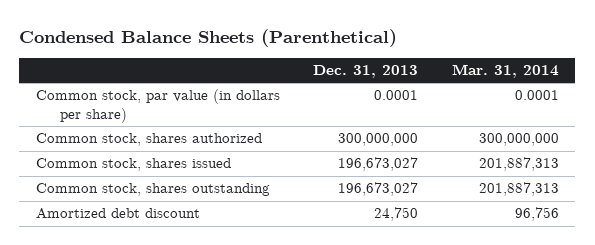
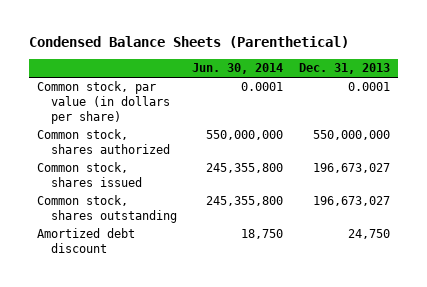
- | Dec. 31, 2013 | Mar. 31, 2014
+ | Jun. 30, 2014 | Dec. 31, 2013
- Common stock, shares authorized | 300,000,000 | 300,000,000
+ Common stock, shares authorized | 550,000,000 | 550,000,000

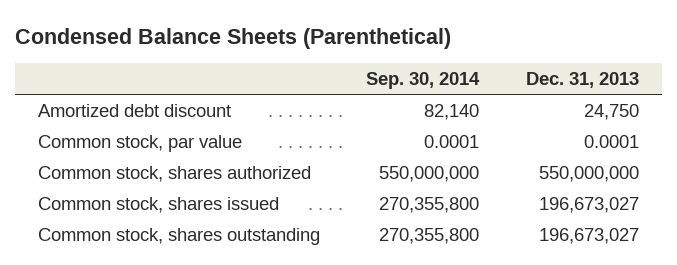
- | Jun. 30, 2014 | Dec. 31, 2013
+ | Sep. 30, 2014 | Dec. 31, 2013
- Common stock, par value (in dollars per share) | 0.0001 | 0.0001
moved up: Amortized debt discount | 82,140 | 24,750
+ Common stock, par value | 0.0001 | 0.0001

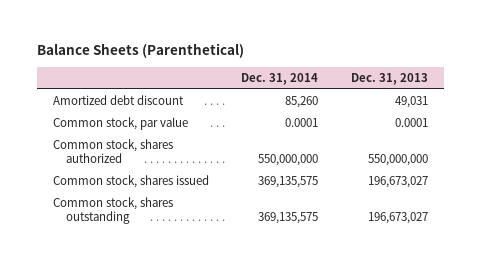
- Condensed Balance Sheets (Parenthetical)
+ Balance Sheets (Parenthetical)
- | Sep. 30, 2014 | Dec. 31, 2013
+ | Dec. 31, 2014 | Dec. 31, 2013
- Amortized debt discount | 82,140 | 24,750
+ Amortized debt discount | 85,260 | 49,031

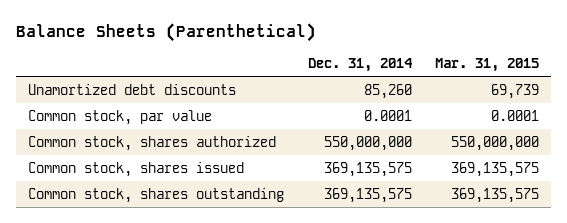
- | Dec. 31, 2014 | Dec. 31, 2013
+ | Dec. 31, 2014 | Mar. 31, 2015
- Amortized debt discount | 85,260 | 49,031
+ Unamortized debt discounts | 85,260 | 69,739

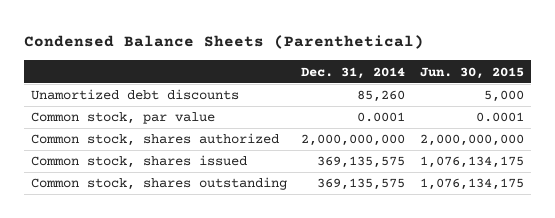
- Balance Sheets (Parenthetical)
+ Condensed Balance Sheets (Parenthetical)
- | Dec. 31, 2014 | Mar. 31, 2015
+ | Dec. 31, 2014 | Jun. 30, 2015
- Common stock, shares authorized | 550,000,000 | 550,000,000
+ Common stock, shares authorized | 2,000,000,000 | 2,000,000,000

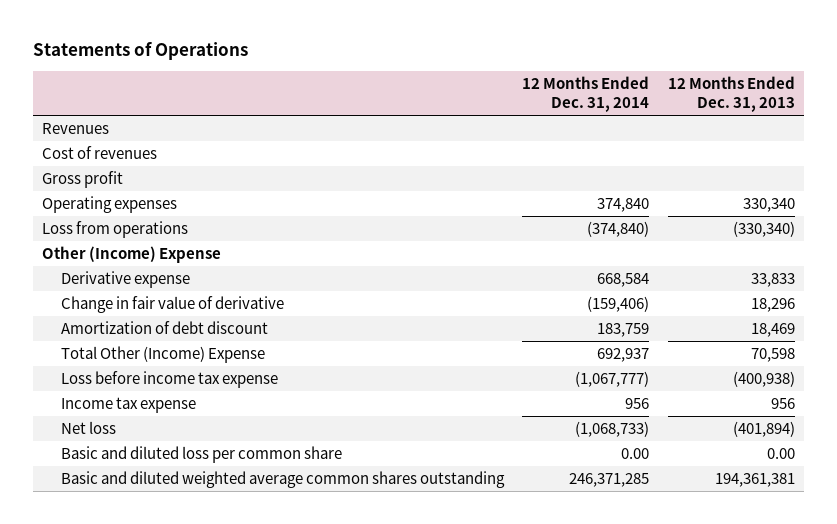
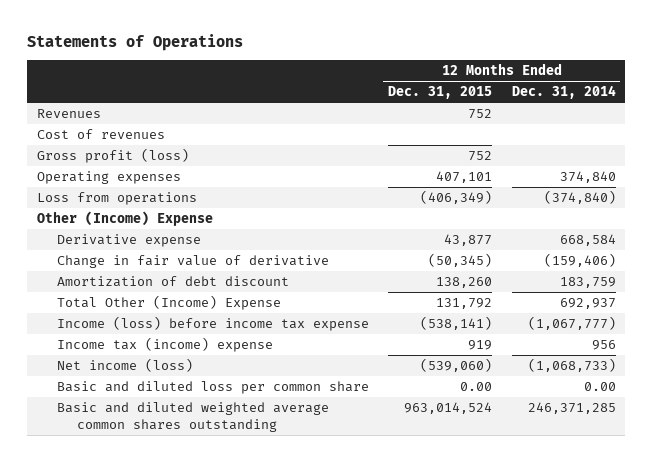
- | 12 Months Ended Dec. 31, 2014 | 12 Months Ended Dec. 31, 2013
+ | 12 Months Ended Dec. 31, 2015 | 12 Months Ended Dec. 31, 2014
- Gross profit
+ Gross profit (loss) | 752 |
- Loss before income tax expense | (1,067,777) | (400,938)
- Income tax expense | 956 | 956
- Net loss | (1,068,733) | (401,894)
+ Income (loss) before income tax expense | (538,141) | (1,067,777)
+ Income tax (income) expense | 919 | 956
+ Net income (loss) | (539,060) | (1,068,733)

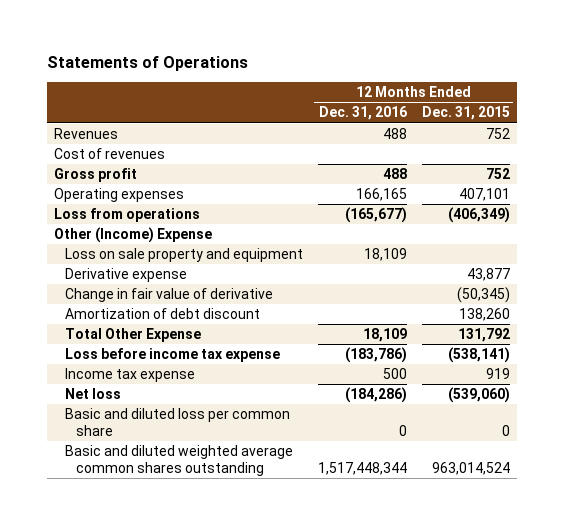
- | 12 Months Ended Dec. 31, 2015 | 12 Months Ended Dec. 31, 2014
+ | 12 Months Ended Dec. 31, 2016 | 12 Months Ended Dec. 31, 2015
- Gross profit (loss) | 752 |
+ Gross profit | 488 | 752
+ Loss on sale property and equipment | 18,109 |
- Total Other (Income) Expense | 131,792 | 692,937
- Income (loss) before income tax expense | (538,141) | (1,067,777)
- Income tax (income) expense | 919 | 956
- Net income (loss) | (539,060) | (1,068,733)
- Basic and diluted loss per common share | 0.00 | 0.00
+ Total Other Expense | 18,109 | 131,792
+ Loss before income tax expense | (183,786) | (538,141)
+ Income tax expense | 500 | 919
+ Net loss | (184,286) | (539,060)
+ Basic and diluted loss per common share | 0 | 0

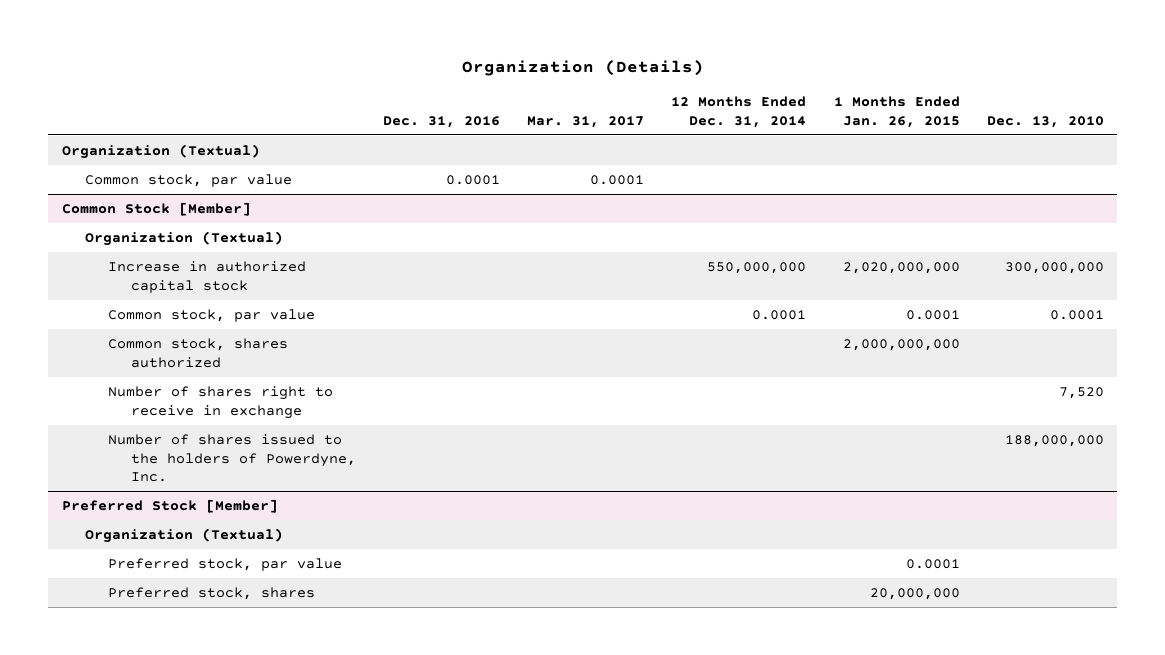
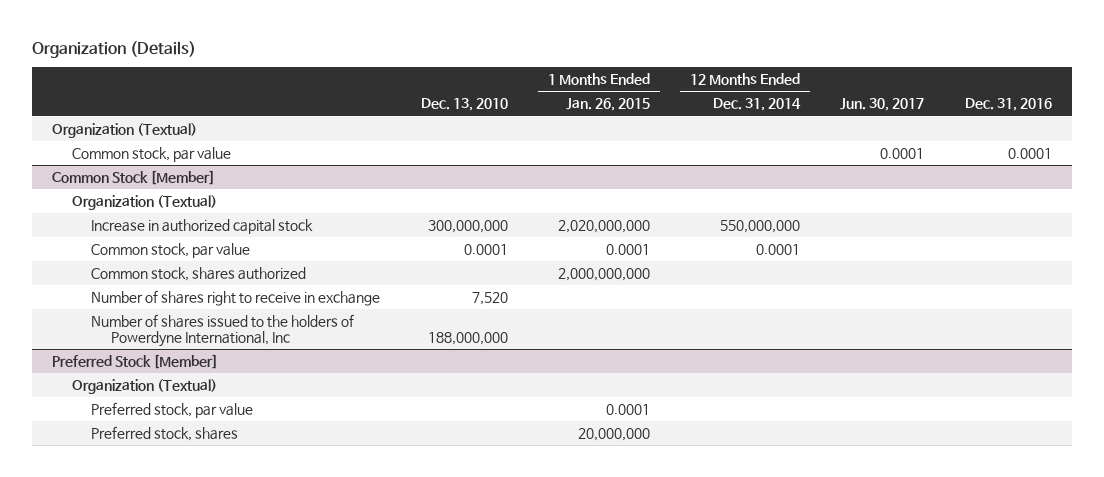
- | Dec. 31, 2016 | Mar. 31, 2017 | 12 Months Ended Dec. 31, 2014 | 1 Months Ended Jan. 26, 2015 | Dec. 13, 2010
+ | Dec. 13, 2010 | 1 Months Ended Jan. 26, 2015 | 12 Months Ended Dec. 31, 2014 | Jun. 30, 2017 | Dec. 31, 2016
@ Common Stock [Member]
- Number of shares issued to the holders of Powerdyne, Inc. | | | | | 188,000,000
+ Number of shares issued to the holders of Powerdyne International, Inc | 188,000,000 | | | |

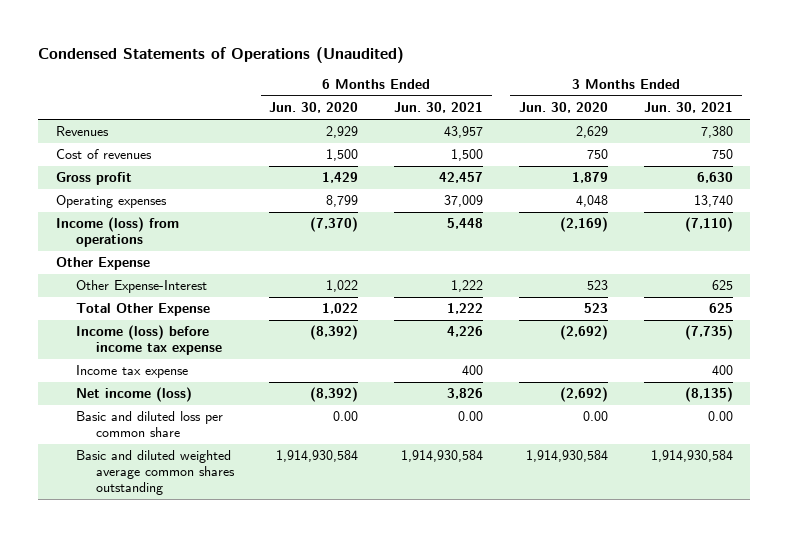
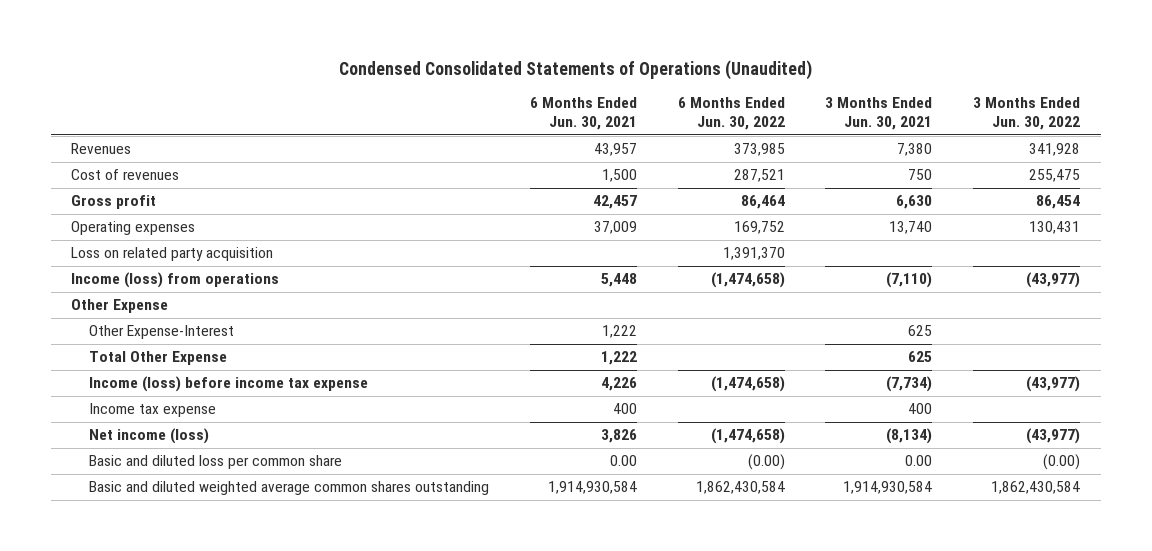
- Condensed Statements of Operations (Unaudited)
+ Condensed Consolidated Statements of Operations (Unaudited)
- | 6 Months Ended Jun. 30, 2020 | 6 Months Ended Jun. 30, 2021 | 3 Months Ended Jun. 30, 2020 | 3 Months Ended Jun. 30, 2021
+ | 6 Months Ended Jun. 30, 2021 | 6 Months Ended Jun. 30, 2022 | 3 Months Ended Jun. 30, 2021 | 3 Months Ended Jun. 30, 2022
+ Loss on related party acquisition | | 1,391,370 | |
- Income (loss) before income tax expense | (8,392) | 4,226 | (2,692) | (7,735)
+ Income (loss) before income tax expense | 4,226 | (1,474,658) | (7,734) | (43,977)
- Net income (loss) | (8,392) | 3,826 | (2,692) | (8,135)
+ Net income (loss) | 3,826 | (1,474,658) | (8,134) | (43,977)

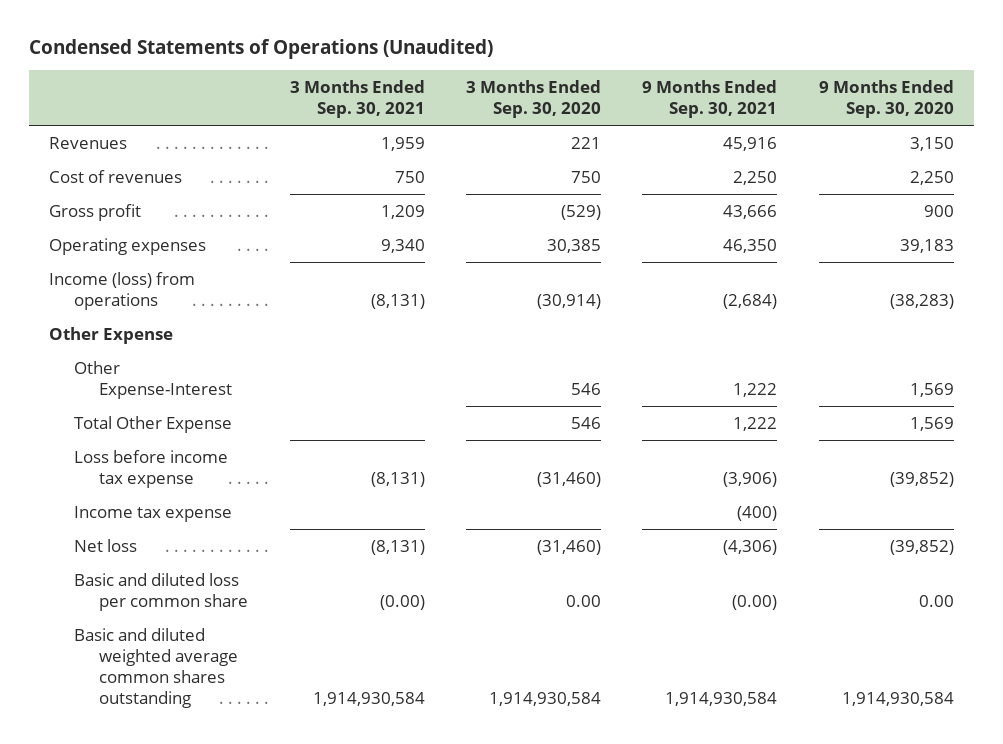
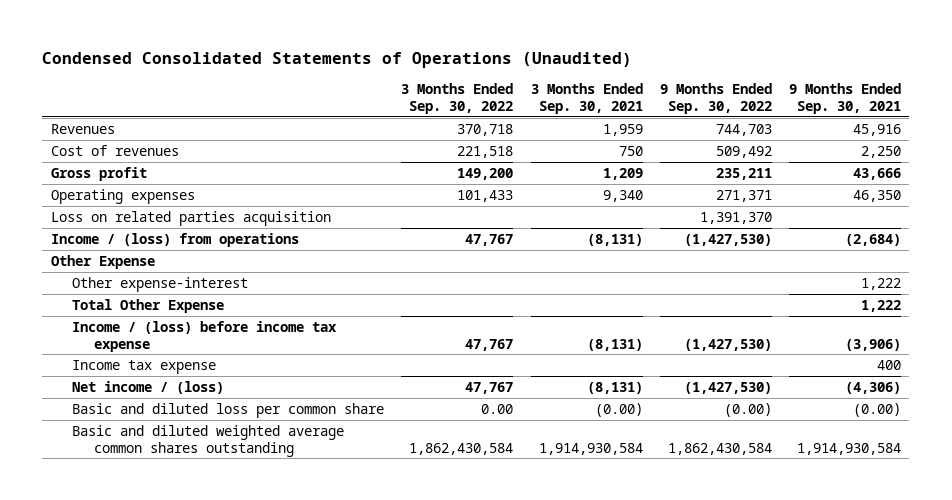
- Condensed Statements of Operations (Unaudited)
+ Condensed Consolidated Statements of Operations (Unaudited)
- | 3 Months Ended Sep. 30, 2021 | 3 Months Ended Sep. 30, 2020 | 9 Months Ended Sep. 30, 2021 | 9 Months Ended Sep. 30, 2020
+ | 3 Months Ended Sep. 30, 2022 | 3 Months Ended Sep. 30, 2021 | 9 Months Ended Sep. 30, 2022 | 9 Months Ended Sep. 30, 2021
- Income (loss) from operations | (8,131) | (30,914) | (2,684) | (38,283)
+ Loss on related parties acquisition | | | 1,391,370 |
+ Income / (loss) from operations | 47,767 | (8,131) | (1,427,530) | (2,684)
- Other Expense-Interest | | 546 | 1,222 | 1,569
+ Other expense-interest | | | | 1,222
- Loss before income tax expense | (8,131) | (31,460) | (3,906) | (39,852)
- Income tax expense | | | (400) |
- Net loss | (8,131) | (31,460) | (4,306) | (39,852)
+ Income / (loss) before income tax expense | 47,767 | (8,131) | (1,427,530) | (3,906)
+ Income tax expense | | | | 400
+ Net income / (loss) | 47,767 | (8,131) | (1,427,530) | (4,306)

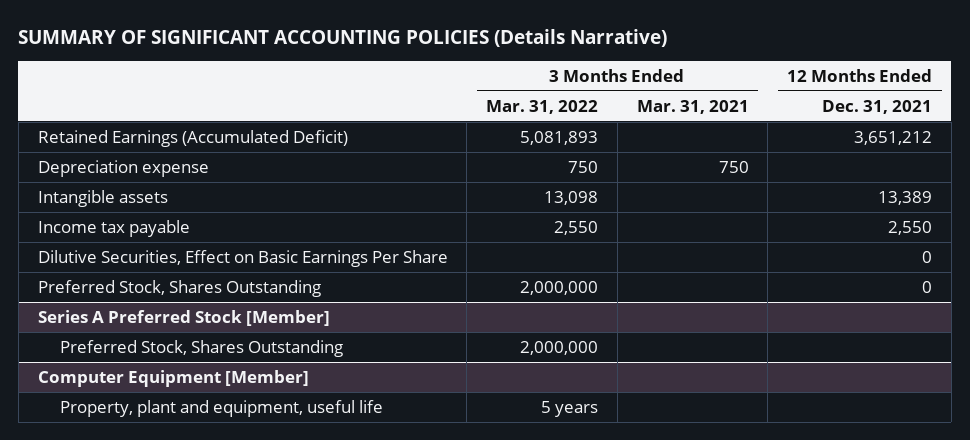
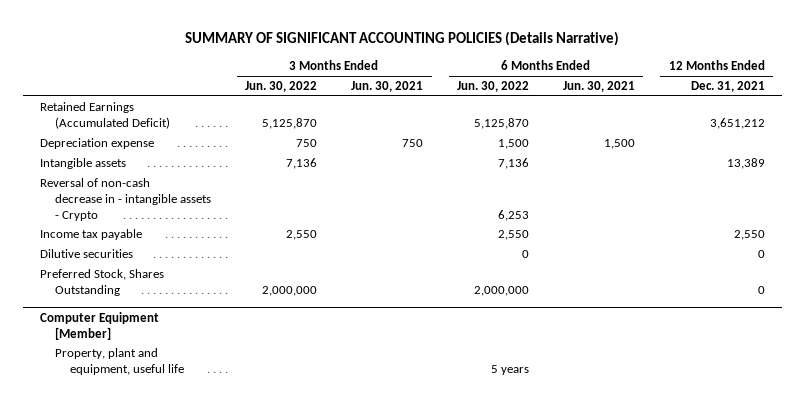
- | 3 Months Ended Mar. 31, 2022 | 3 Months Ended Mar. 31, 2021 | 12 Months Ended Dec. 31, 2021
+ | 3 Months Ended Jun. 30, 2022 | 3 Months Ended Jun. 30, 2021 | 6 Months Ended Jun. 30, 2022 | 6 Months Ended Jun. 30, 2021 | 12 Months Ended Dec. 31, 2021
+ Reversal of non-cash decrease in - intangible assets - Crypto | | | 6,253 | |
- Dilutive Securities, Effect on Basic Earnings Per Share | | | 0
+ Dilutive securities | | | 0 | | 0
- Series A Preferred Stock [Member]
- Preferred Stock, Shares Outstanding | 2,000,000 | |

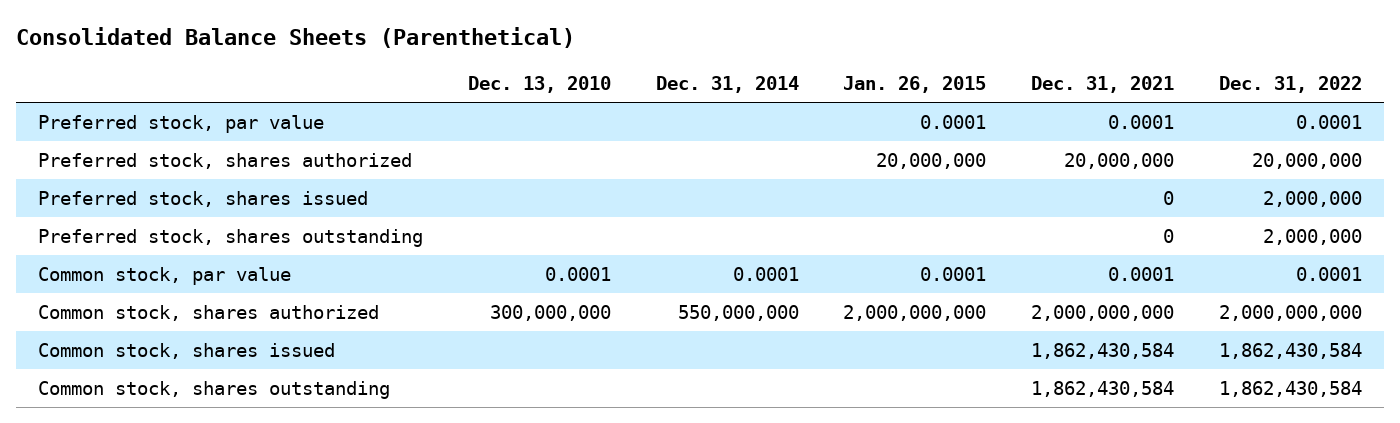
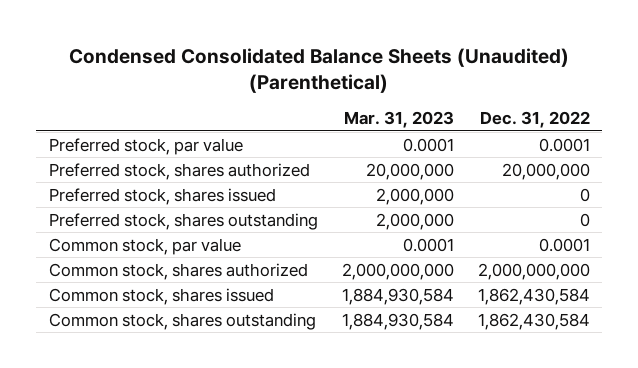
- Consolidated Balance Sheets (Parenthetical)
+ Condensed Consolidated Balance Sheets (Unaudited) (Parenthetical)
- | Dec. 13, 2010 | Dec. 31, 2014 | Jan. 26, 2015 | Dec. 31, 2021 | Dec. 31, 2022
+ | Mar. 31, 2023 | Dec. 31, 2022
- Preferred stock, shares issued | | | | 0 | 2,000,000
- Preferred stock, shares outstanding | | | | 0 | 2,000,000
+ Preferred stock, shares issued | 2,000,000 | 0
+ Preferred stock, shares outstanding | 2,000,000 | 0

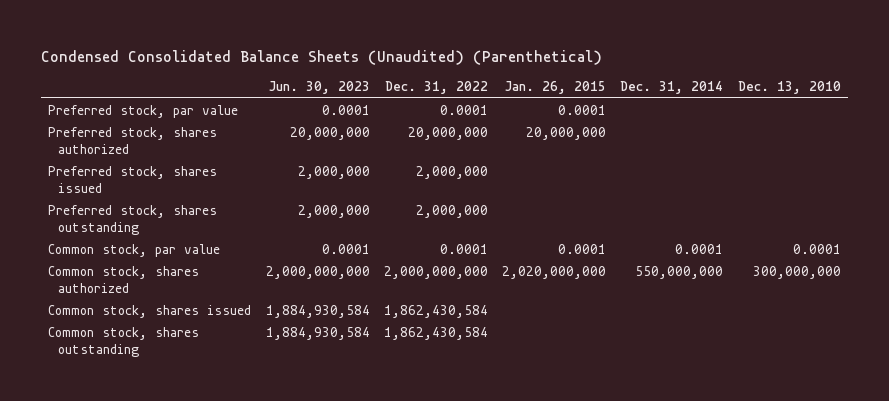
- | Mar. 31, 2023 | Dec. 31, 2022
+ | Jun. 30, 2023 | Dec. 31, 2022 | Jan. 26, 2015 | Dec. 31, 2014 | Dec. 13, 2010
- Preferred stock, shares issued | 2,000,000 | 0
- Preferred stock, shares outstanding | 2,000,000 | 0
+ Preferred stock, shares issued | 2,000,000 | 2,000,000 | | |
+ Preferred stock, shares outstanding | 2,000,000 | 2,000,000 | | |

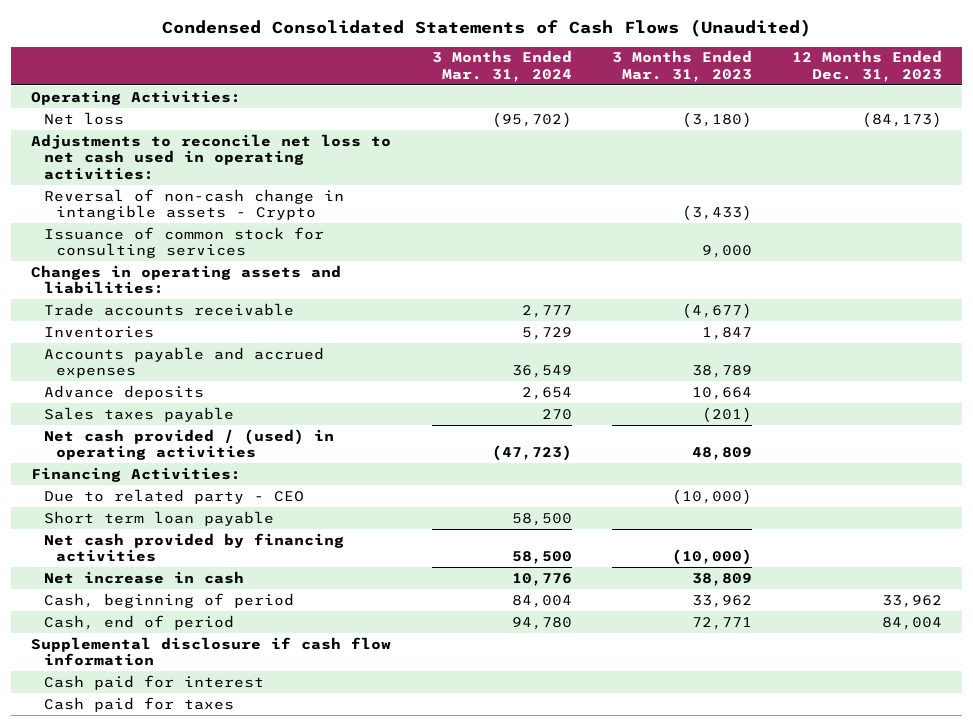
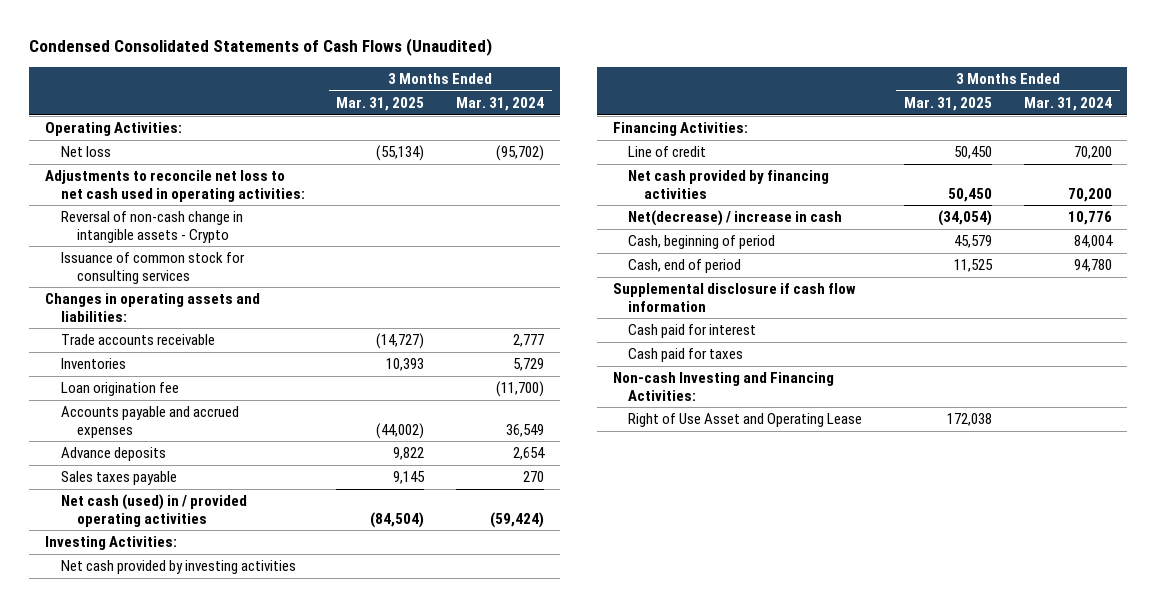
- | 3 Months Ended Mar. 31, 2024 | 3 Months Ended Mar. 31, 2023 | 12 Months Ended Dec. 31, 2023
+ | 3 Months Ended Mar. 31, 2025 | 3 Months Ended Mar. 31, 2024
+ Loan origination fee | | (11,700)
- Net cash provided / (used) in operating activities | (47,723) | 48,809 |
+ Net cash (used) in / provided operating activities | (84,504) | (59,424)
+ Investing Activities:
+ Net cash provided by investing activities
- Due to related party - CEO | | (10,000) |
- Short term loan payable | 58,500 | |
- Net cash provided by financing activities | 58,500 | (10,000) |
- Net increase in cash | 10,776 | 38,809 |
+ Line of credit | 50,450 | 70,200
+ Net cash provided by financing activities | 50,450 | 70,200
+ Net(decrease) / increase in cash | (34,054) | 10,776
+ Non-cash Investing and Financing Activities:
+ Right of Use Asset and Operating Lease | 172,038 |

